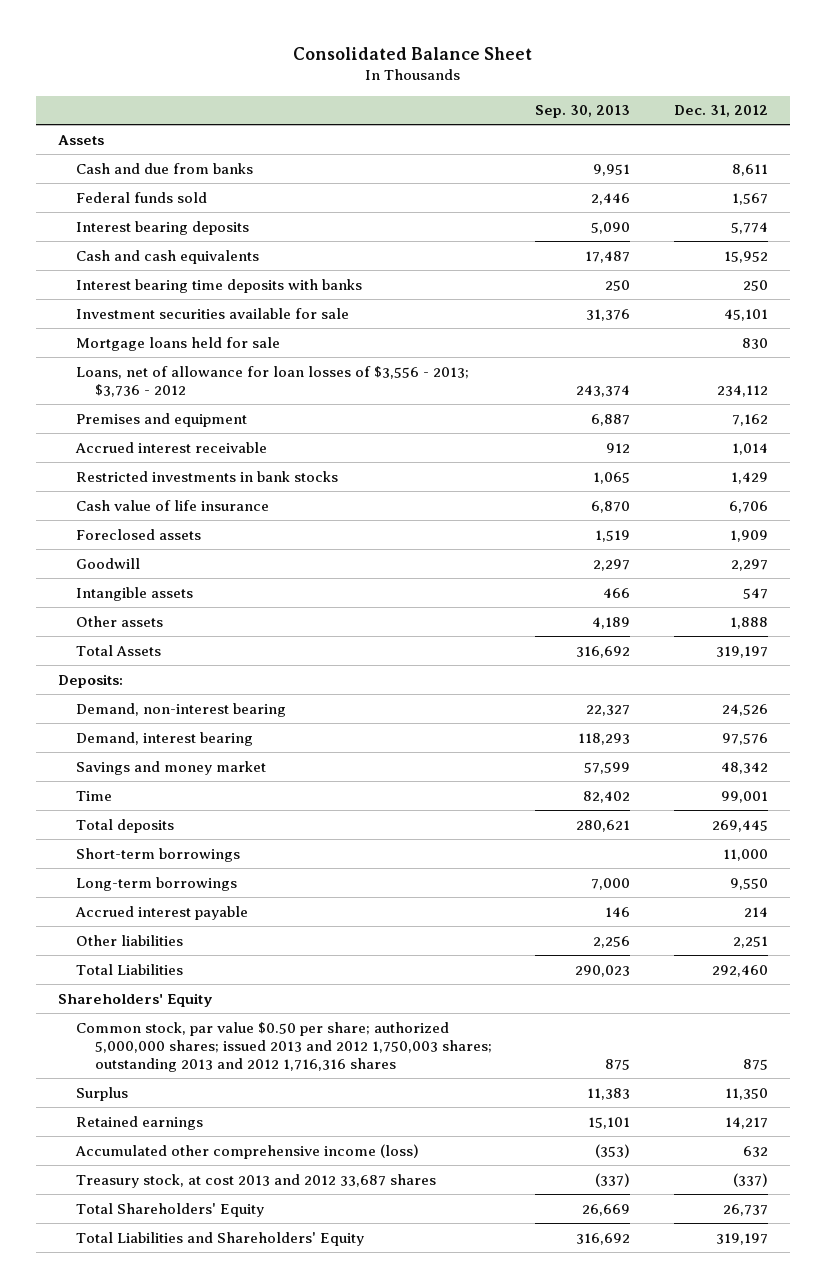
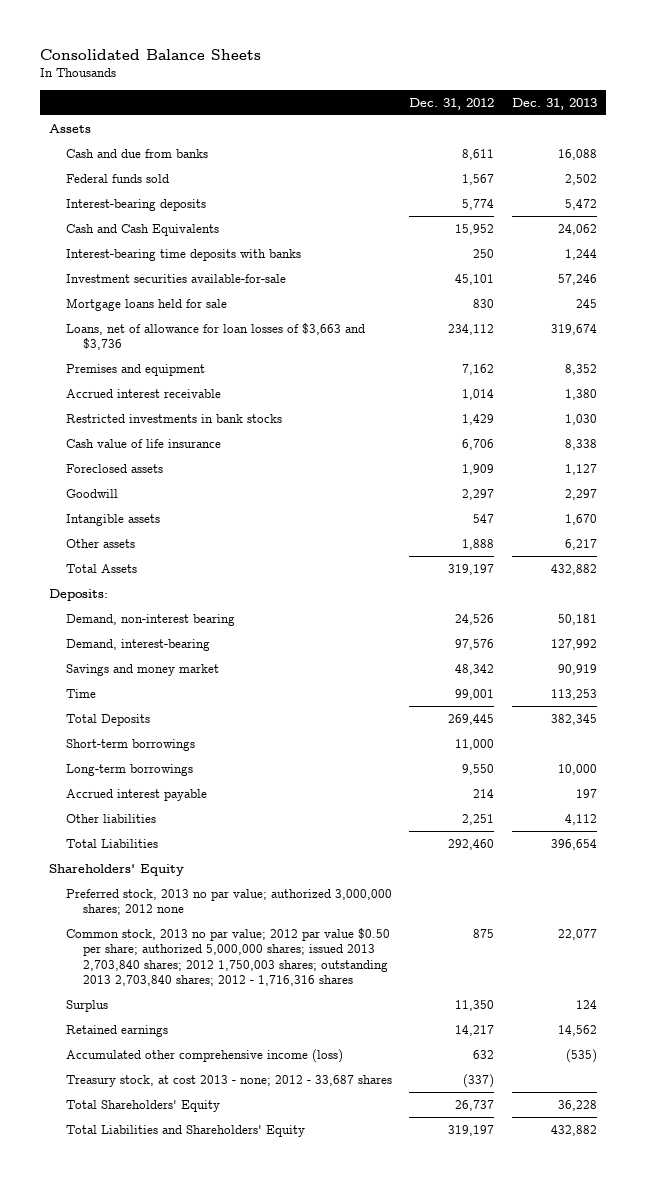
- Consolidated Balance Sheet
+ Consolidated Balance Sheets
- | Sep. 30, 2013 | Dec. 31, 2012
+ | Dec. 31, 2012 | Dec. 31, 2013
- Interest bearing deposits | 5,090 | 5,774
- Cash and cash equivalents | 17,487 | 15,952
- Interest bearing time deposits with banks | 250 | 250
- Investment securities available for sale | 31,376 | 45,101
+ Interest-bearing deposits | 5,774 | 5,472
+ Cash and Cash Equivalents | 15,952 | 24,062
+ Interest-bearing time deposits with banks | 250 | 1,244
+ Investment securities available-for-sale | 45,101 | 57,246
- Loans, net of allowance for loan losses of $3,556 - 2013; $3,736 - 2012 | 243,374 | 234,112
+ Loans, net of allowance for loan losses of $3,663 and $3,736 | 234,112 | 319,674
- Demand, interest bearing | 118,293 | 97,576
+ Demand, interest-bearing | 97,576 | 127,992
- Total deposits | 280,621 | 269,445
+ Total Deposits | 269,445 | 382,345
- Common stock, par value $0.50 per share; authorized 5,000,000 shares; issued 2013 and 2012 1,750,003 shares; outstanding 2013 and 2012 1,716,316 shares | 875 | 875
+ Preferred stock, 2013 no par value; authorized 3,000,000 shares; 2012 none
+ Common stock, 2013 no par value; 2012 par value $0.50 per share; authorized 5,000,000 shares; issued 2013 2,703,840 shares; 2012 1,750,003 shares; outstanding 2013 2,703,840 shares; 2012 - 1,716,316 shares | 875 | 22,077
- Treasury stock, at cost 2013 and 2012 33,687 shares | (337) | (337)
+ Treasury stock, at cost 2013 - none; 2012 - 33,687 shares | (337) |

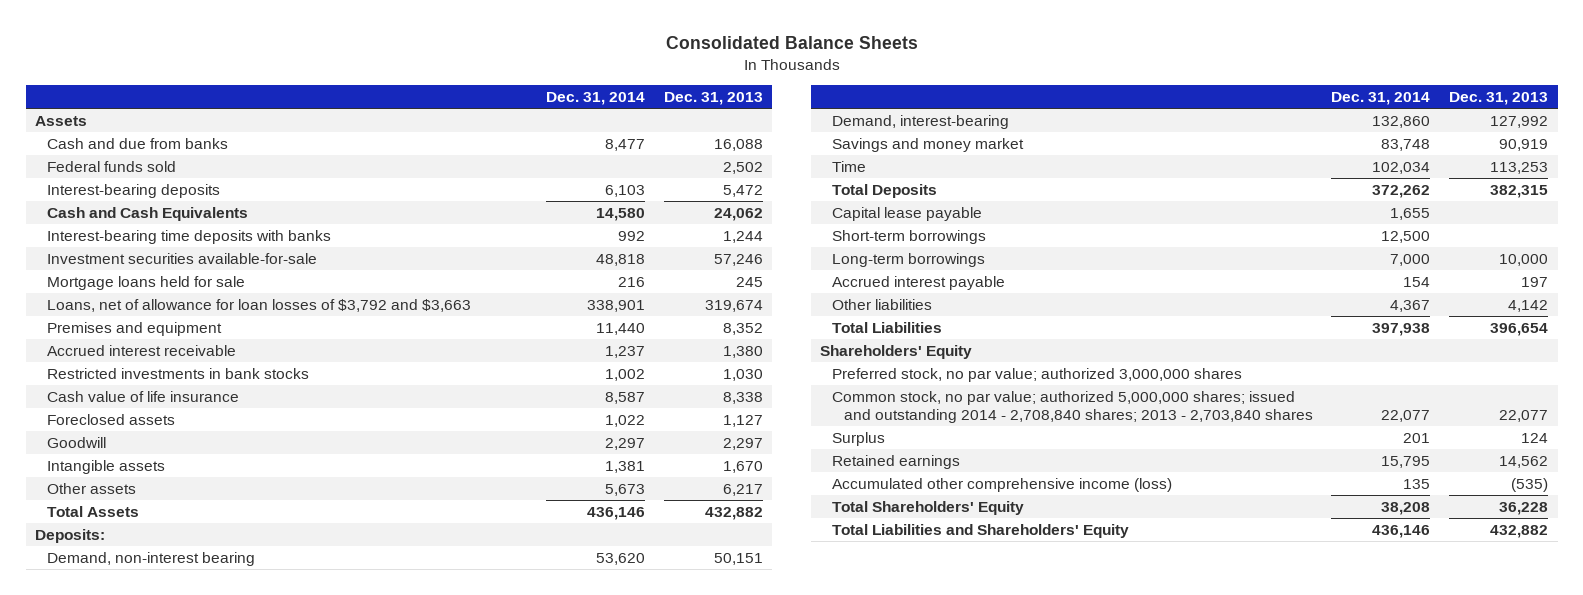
- | Dec. 31, 2012 | Dec. 31, 2013
+ | Dec. 31, 2014 | Dec. 31, 2013
- Loans, net of allowance for loan losses of $3,663 and $3,736 | 234,112 | 319,674
+ Loans, net of allowance for loan losses of $3,792 and $3,663 | 338,901 | 319,674
- Demand, non-interest bearing | 24,526 | 50,181
+ Demand, non-interest bearing | 53,620 | 50,151
- Total Deposits | 269,445 | 382,345
+ Total Deposits | 372,262 | 382,315
+ Capital lease payable | 1,655 |
- Other liabilities | 2,251 | 4,112
+ Other liabilities | 4,367 | 4,142
- Preferred stock, 2013 no par value; authorized 3,000,000 shares; 2012 none
- Common stock, 2013 no par value; 2012 par value $0.50 per share; authorized 5,000,000 shares; issued 2013 2,703,840 shares; 2012 1,750,003 shares; outstanding 2013 2,703,840 shares; 2012 - 1,716,316 shares | 875 | 22,077
+ Preferred stock, no par value; authorized 3,000,000 shares
+ Common stock, no par value; authorized 5,000,000 shares; issued and outstanding 2014 - 2,708,840 shares; 2013 - 2,703,840 shares | 22,077 | 22,077
- Treasury stock, at cost 2013 - none; 2012 - 33,687 shares | (337) |

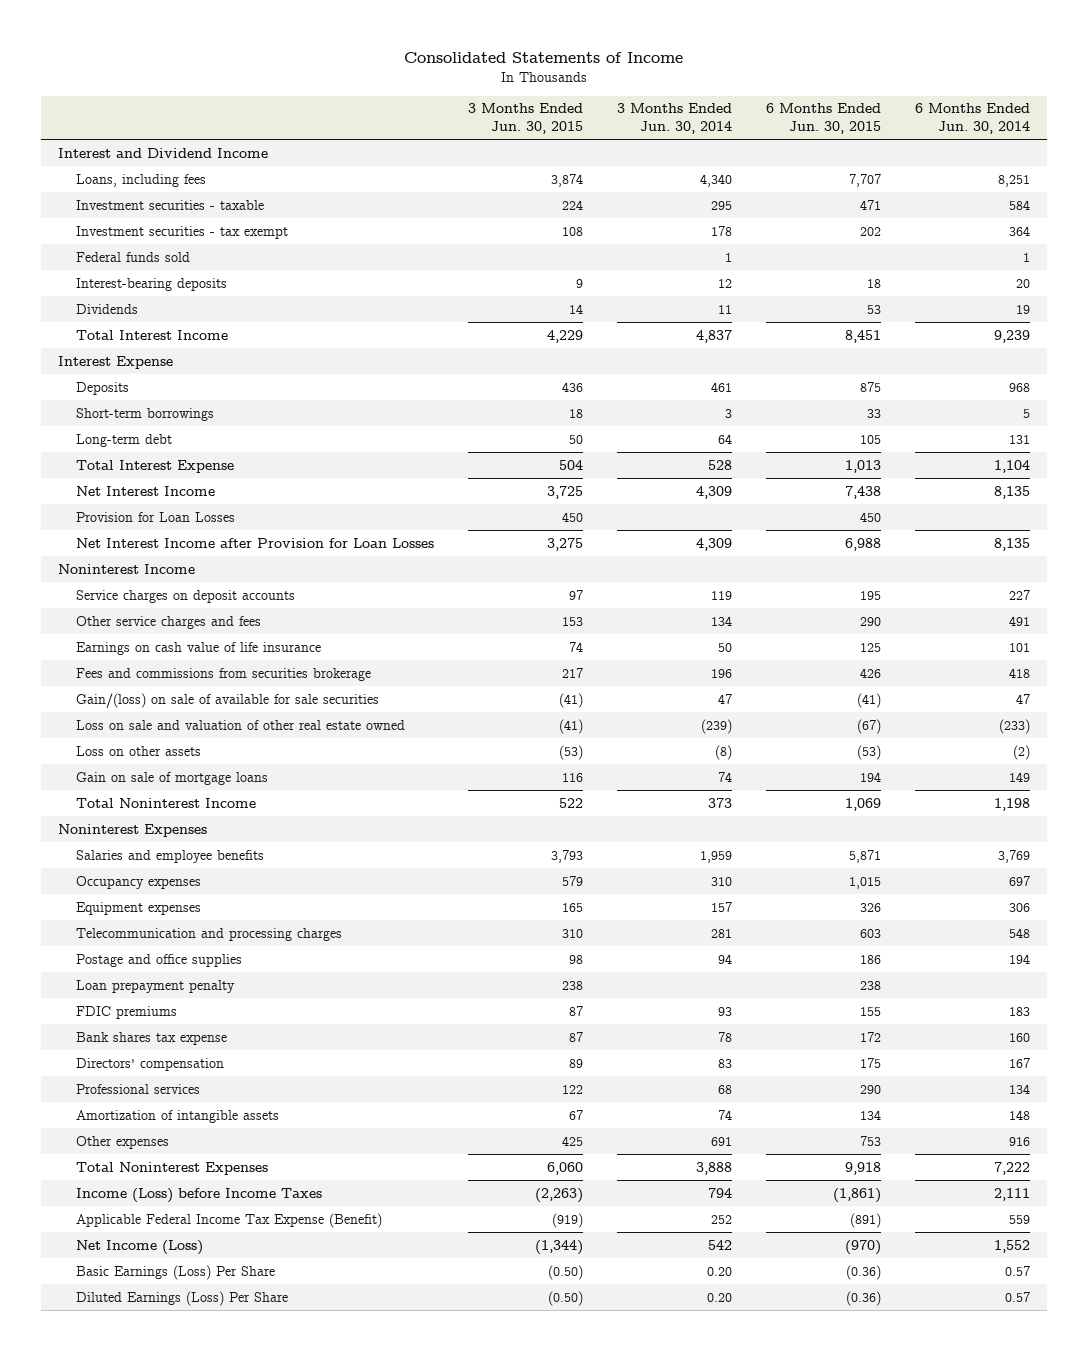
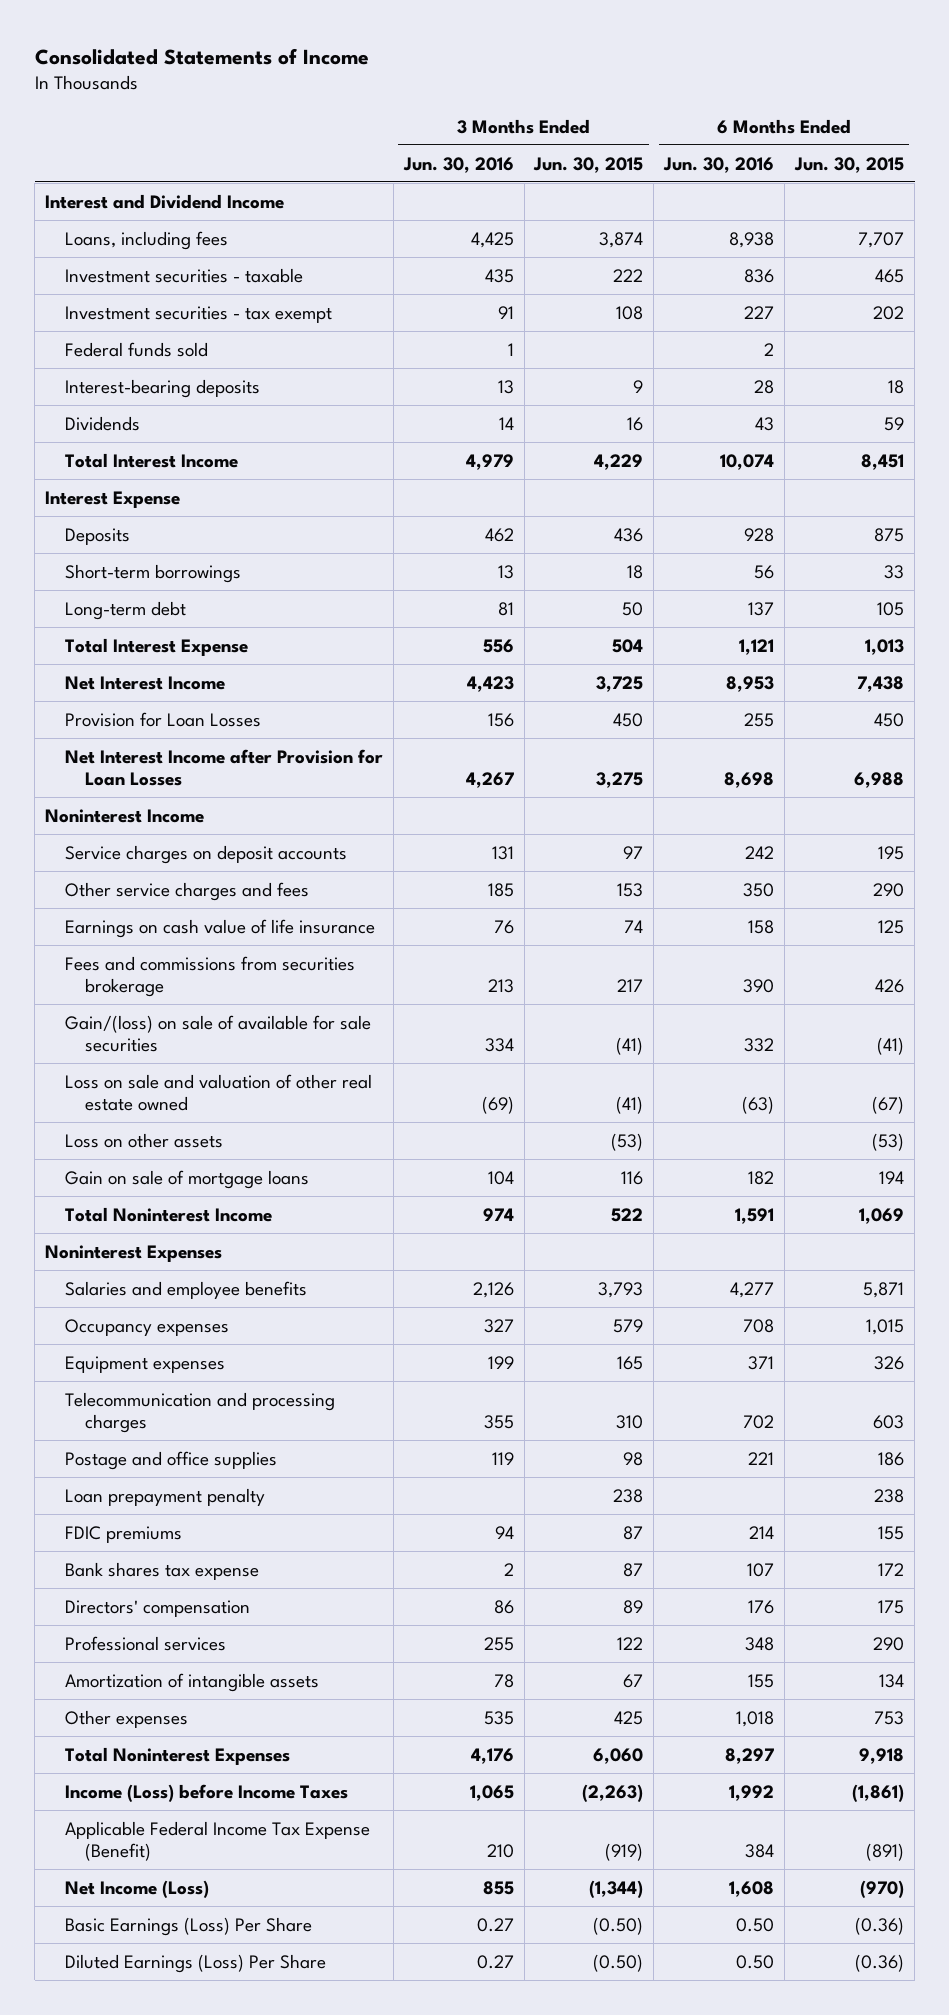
- | 3 Months Ended Jun. 30, 2015 | 3 Months Ended Jun. 30, 2014 | 6 Months Ended Jun. 30, 2015 | 6 Months Ended Jun. 30, 2014
+ | 3 Months Ended Jun. 30, 2016 | 3 Months Ended Jun. 30, 2015 | 6 Months Ended Jun. 30, 2016 | 6 Months Ended Jun. 30, 2015
- Investment securities - taxable | 224 | 295 | 471 | 584
+ Investment securities - taxable | 435 | 222 | 836 | 465
- Dividends | 14 | 11 | 53 | 19
+ Dividends | 14 | 16 | 43 | 59

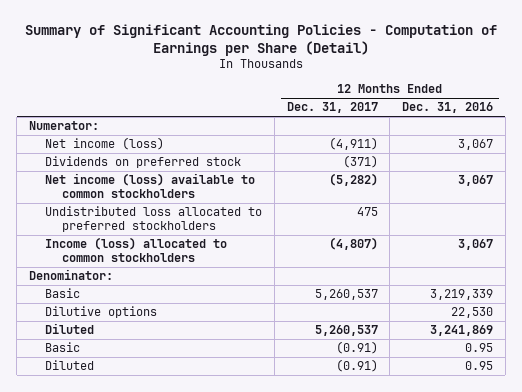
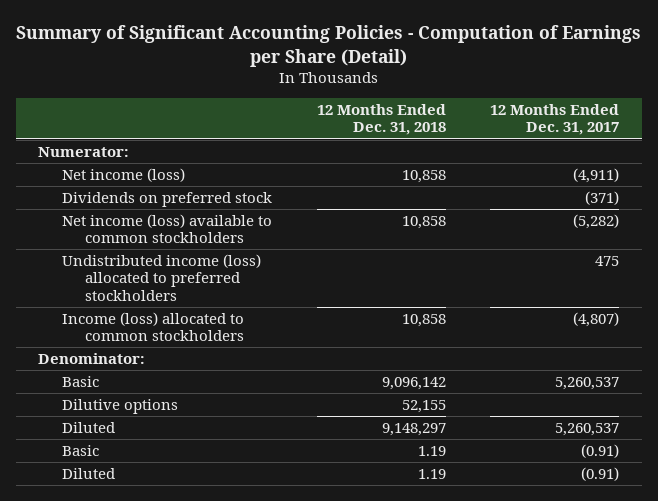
- | 12 Months Ended Dec. 31, 2017 | 12 Months Ended Dec. 31, 2016
+ | 12 Months Ended Dec. 31, 2018 | 12 Months Ended Dec. 31, 2017
- Undistributed loss allocated to preferred stockholders | 475 |
+ Undistributed income (loss) allocated to preferred stockholders | | 475

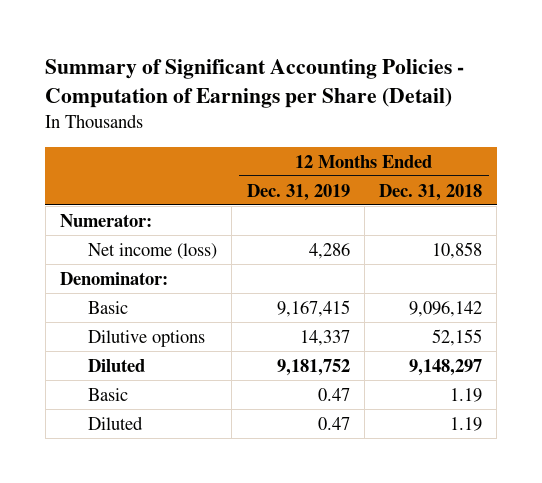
- | 12 Months Ended Dec. 31, 2018 | 12 Months Ended Dec. 31, 2017
+ | 12 Months Ended Dec. 31, 2019 | 12 Months Ended Dec. 31, 2018
- Dividends on preferred stock | | (371)
- Net income (loss) available to common stockholders | 10,858 | (5,282)
- Undistributed income (loss) allocated to preferred stockholders | | 475
- Income (loss) allocated to common stockholders | 10,858 | (4,807)

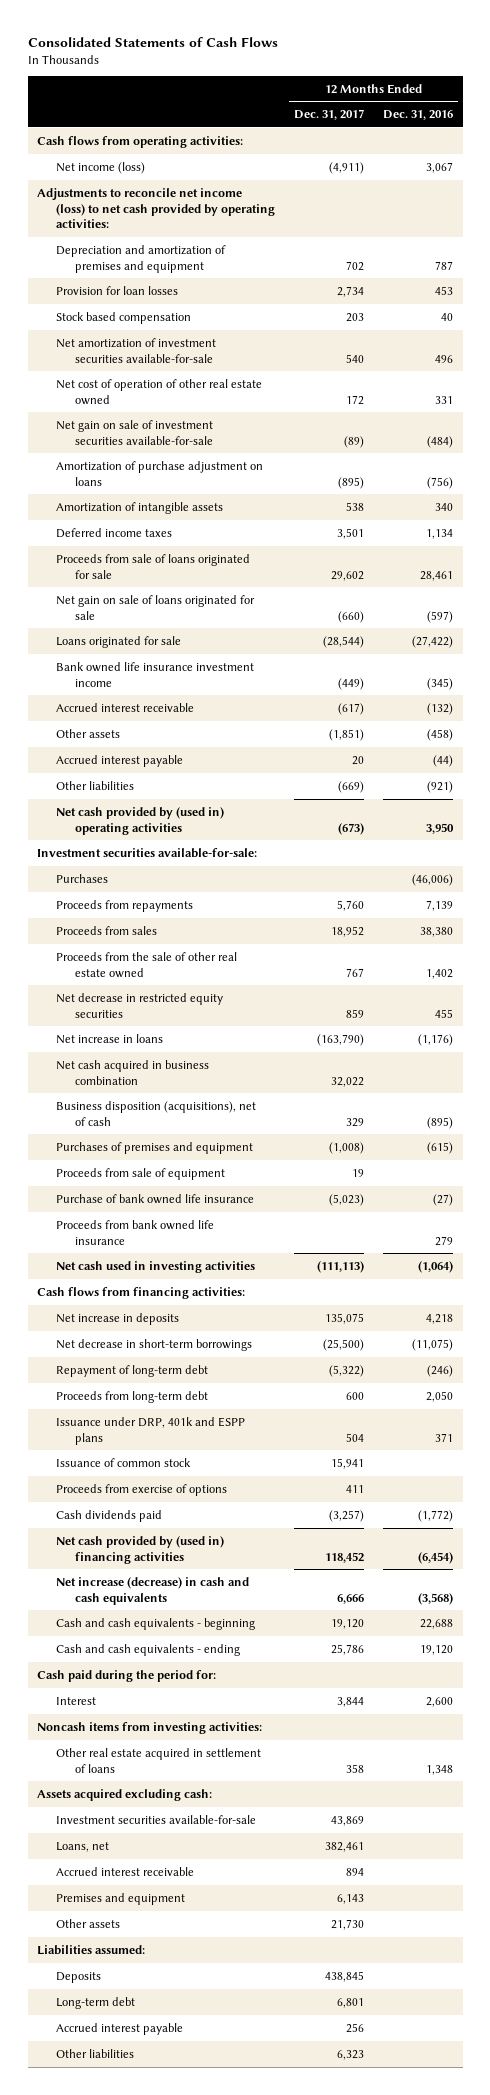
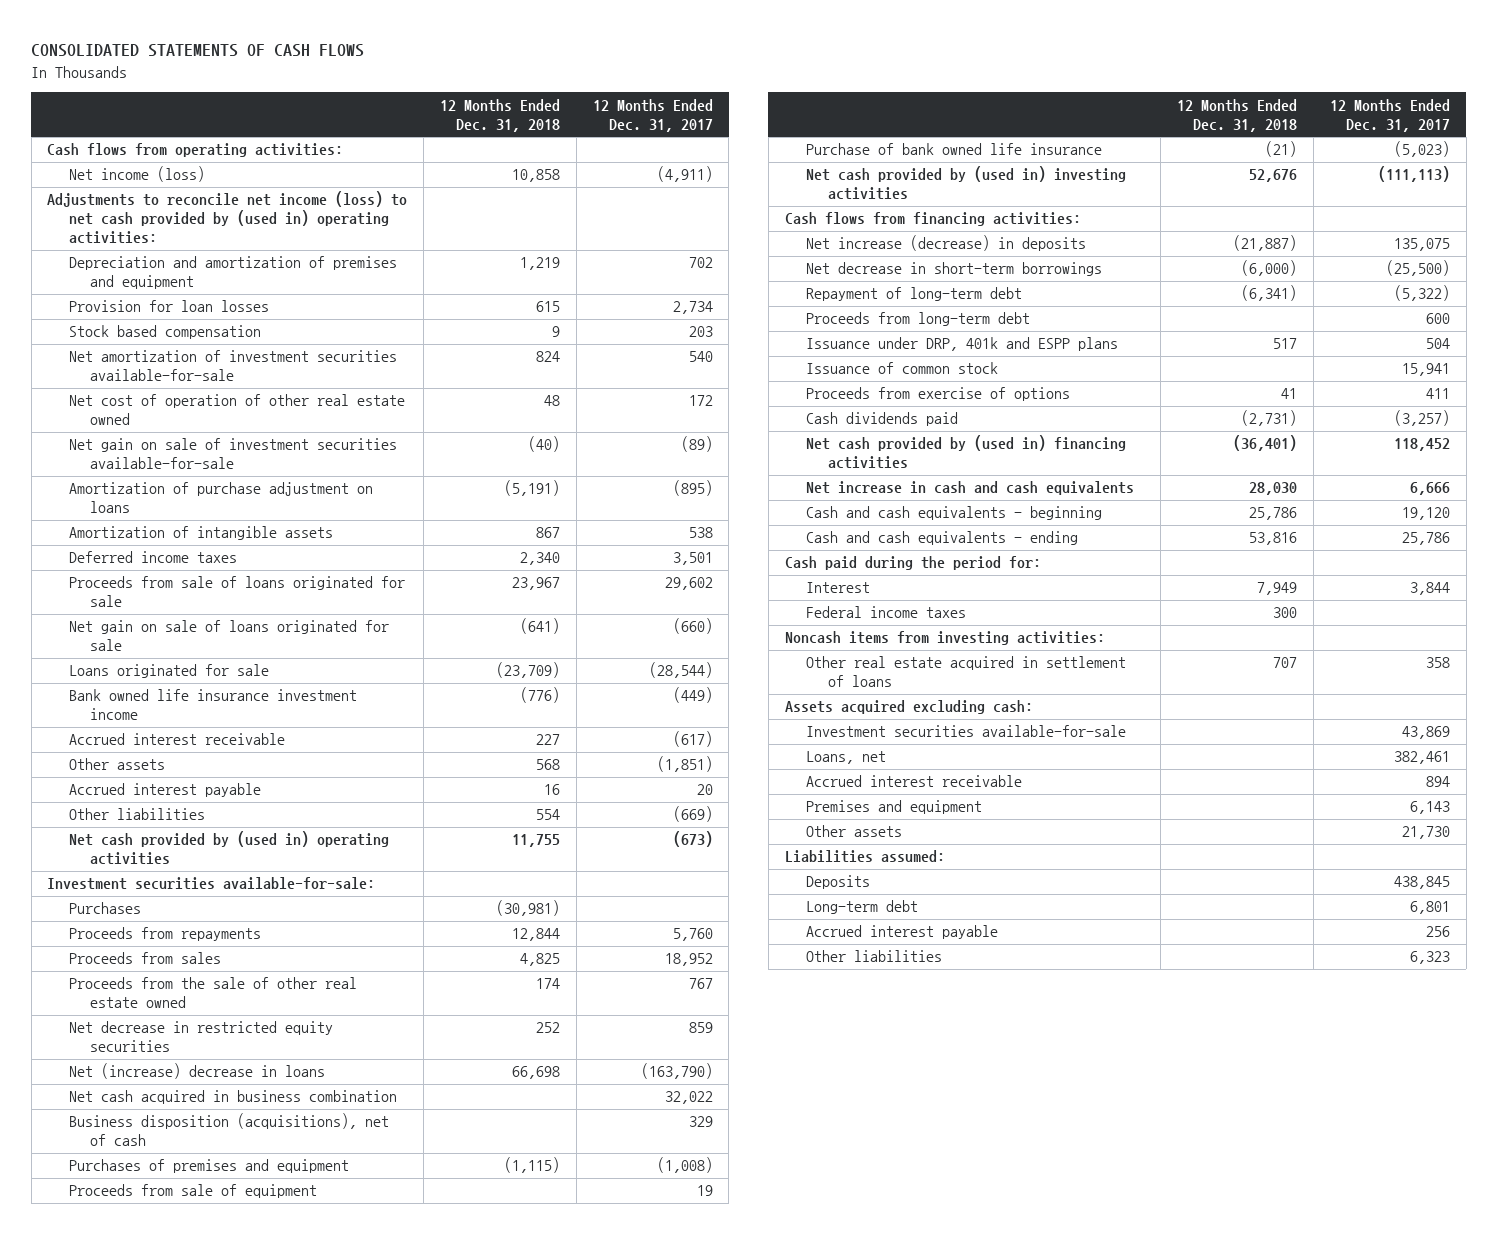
- Consolidated Statements of Cash Flows
+ CONSOLIDATED STATEMENTS OF CASH FLOWS
- | 12 Months Ended Dec. 31, 2017 | 12 Months Ended Dec. 31, 2016
+ | 12 Months Ended Dec. 31, 2018 | 12 Months Ended Dec. 31, 2017
- Adjustments to reconcile net income (loss) to net cash provided by operating activities:
+ Adjustments to reconcile net income (loss) to net cash provided by (used in) operating activities:
- Net increase in loans | (163,790) | (1,176)
+ Net (increase) decrease in loans | 66,698 | (163,790)
- Proceeds from bank owned life insurance | | 279
- Net cash used in investing activities | (111,113) | (1,064)
+ Net cash provided by (used in) investing activities | 52,676 | (111,113)
- Net increase in deposits | 135,075 | 4,218
+ Net increase (decrease) in deposits | (21,887) | 135,075
- Net increase (decrease) in cash and cash equivalents | 6,666 | (3,568)
+ Net increase in cash and cash equivalents | 28,030 | 6,666
+ Federal income taxes | 300 |

